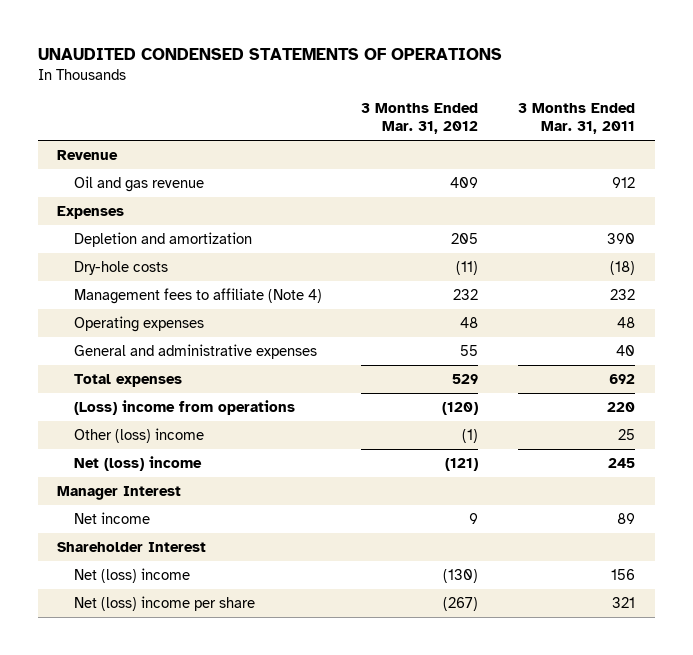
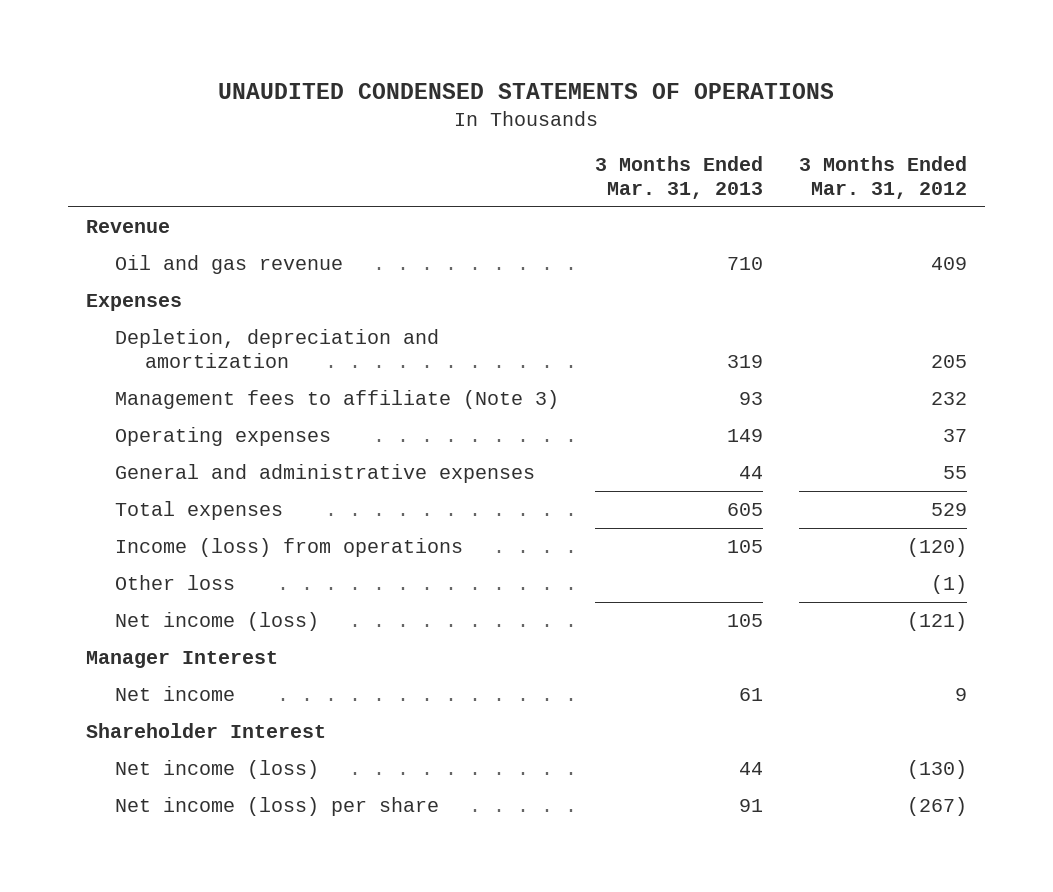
- | 3 Months Ended Mar. 31, 2012 | 3 Months Ended Mar. 31, 2011
+ | 3 Months Ended Mar. 31, 2013 | 3 Months Ended Mar. 31, 2012
- Depletion and amortization | 205 | 390
- Dry-hole costs | (11) | (18)
- Management fees to affiliate (Note 4) | 232 | 232
- Operating expenses | 48 | 48
+ Depletion, depreciation and amortization | 319 | 205
+ Management fees to affiliate (Note 3) | 93 | 232
+ Operating expenses | 149 | 37
- (Loss) income from operations | (120) | 220
- Other (loss) income | (1) | 25
- Net (loss) income | (121) | 245
+ Income (loss) from operations | 105 | (120)
+ Other loss | | (1)
+ Net income (loss) | 105 | (121)
- Net (loss) income | (130) | 156
- Net (loss) income per share | (267) | 321
+ Net income (loss) | 44 | (130)
+ Net income (loss) per share | 91 | (267)

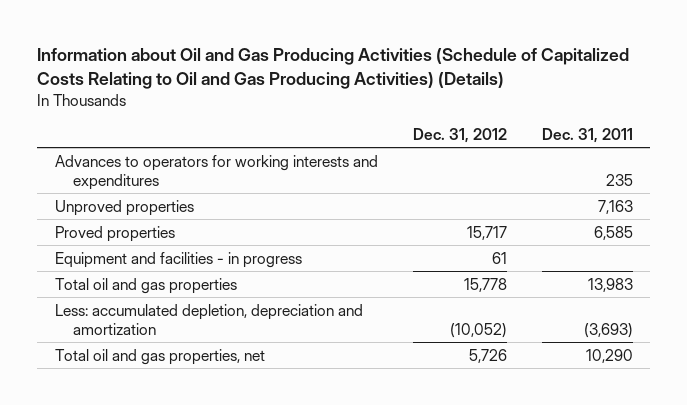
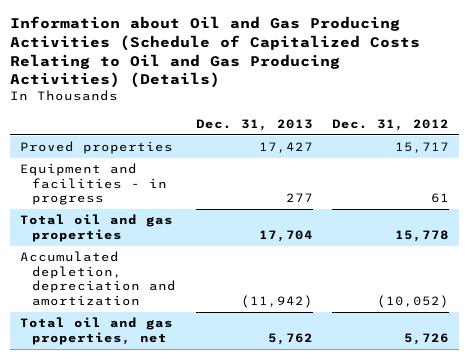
- | Dec. 31, 2012 | Dec. 31, 2011
+ | Dec. 31, 2013 | Dec. 31, 2012
- Advances to operators for working interests and expenditures | | 235
- Unproved properties | | 7,163
- Less: accumulated depletion, depreciation and amortization | (10,052) | (3,693)
+ Accumulated depletion, depreciation and amortization | (11,942) | (10,052)

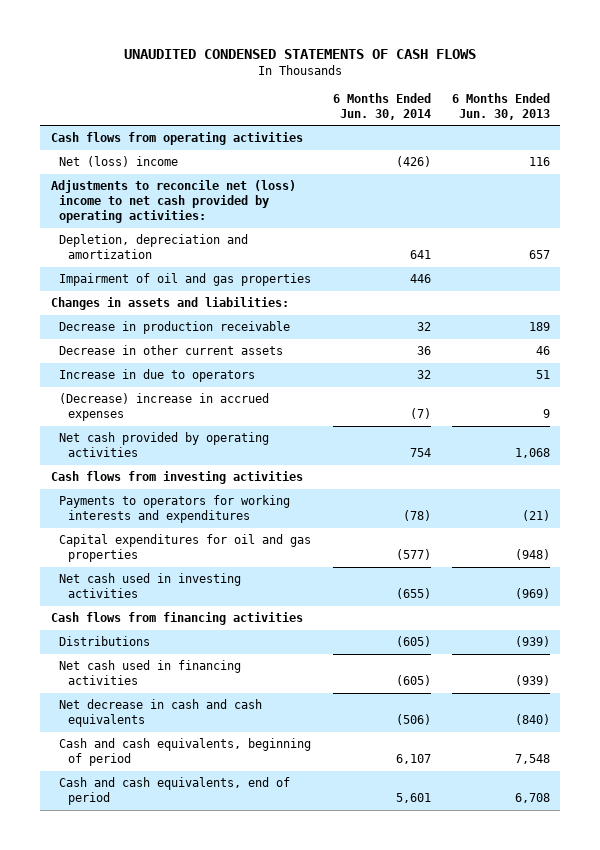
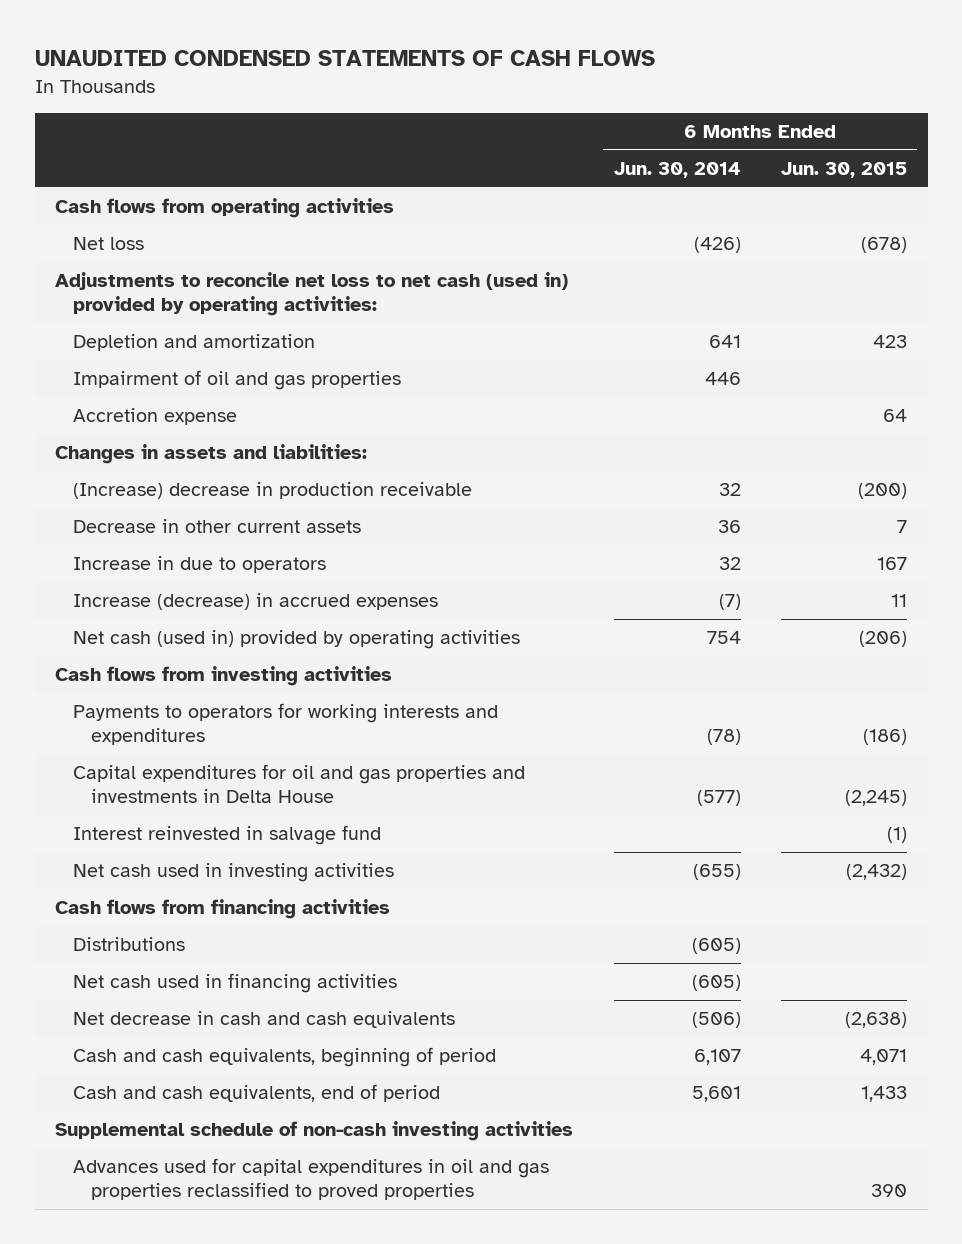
- | 6 Months Ended Jun. 30, 2014 | 6 Months Ended Jun. 30, 2013
+ | 6 Months Ended Jun. 30, 2014 | 6 Months Ended Jun. 30, 2015
- Net (loss) income | (426) | 116
- Adjustments to reconcile net (loss) income to net cash provided by operating activities:
- Depletion, depreciation and amortization | 641 | 657
+ Net loss | (426) | (678)
+ Adjustments to reconcile net loss to net cash (used in) provided by operating activities:
+ Depletion and amortization | 641 | 423
+ Accretion expense | | 64
- Decrease in production receivable | 32 | 189
+ (Increase) decrease in production receivable | 32 | (200)
- (Decrease) increase in accrued expenses | (7) | 9
- Net cash provided by operating activities | 754 | 1,068
+ Increase (decrease) in accrued expenses | (7) | 11
+ Net cash (used in) provided by operating activities | 754 | (206)
- Capital expenditures for oil and gas properties | (577) | (948)
+ Capital expenditures for oil and gas properties and investments in Delta House | (577) | (2,245)
+ Interest reinvested in salvage fund | | (1)
+ Supplemental schedule of non-cash investing activities
+ Advances used for capital expenditures in oil and gas properties reclassified to proved properties | | 390

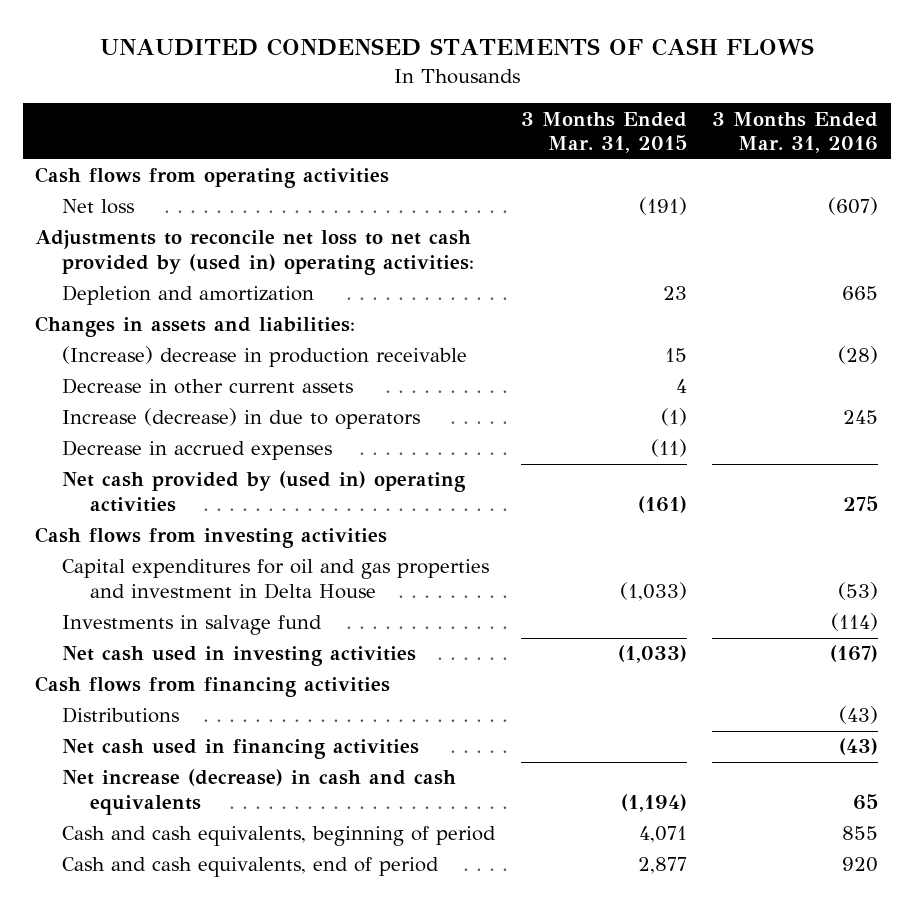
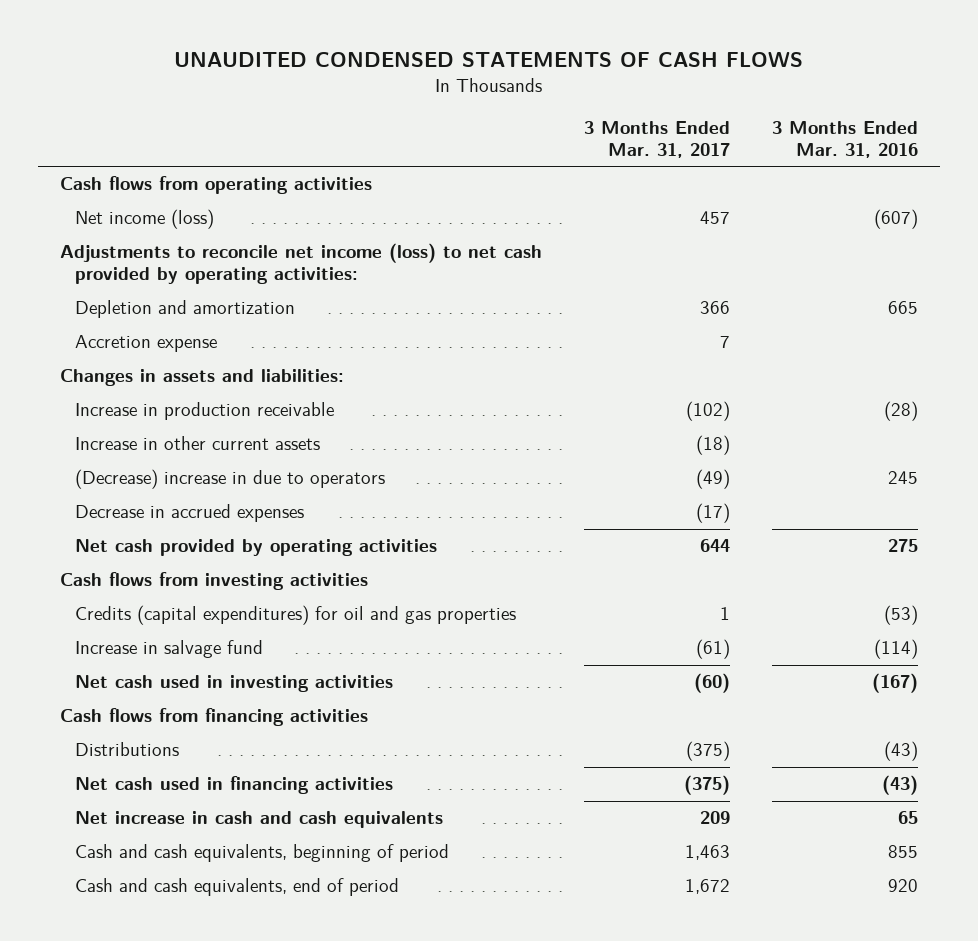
- | 3 Months Ended Mar. 31, 2015 | 3 Months Ended Mar. 31, 2016
+ | 3 Months Ended Mar. 31, 2017 | 3 Months Ended Mar. 31, 2016
- Net loss | (191) | (607)
- Adjustments to reconcile net loss to net cash provided by (used in) operating activities:
+ Net income (loss) | 457 | (607)
+ Adjustments to reconcile net income (loss) to net cash provided by operating activities:
+ Accretion expense | 7 |
- (Increase) decrease in production receivable | 15 | (28)
- Decrease in other current assets | 4 |
- Increase (decrease) in due to operators | (1) | 245
+ Increase in production receivable | (102) | (28)
+ Increase in other current assets | (18) |
+ (Decrease) increase in due to operators | (49) | 245
- Net cash provided by (used in) operating activities | (161) | 275
+ Net cash provided by operating activities | 644 | 275
- Capital expenditures for oil and gas properties and investment in Delta House | (1,033) | (53)
- Investments in salvage fund | | (114)
+ Credits (capital expenditures) for oil and gas properties | 1 | (53)
+ Increase in salvage fund | (61) | (114)
- Net increase (decrease) in cash and cash equivalents | (1,194) | 65
+ Net increase in cash and cash equivalents | 209 | 65

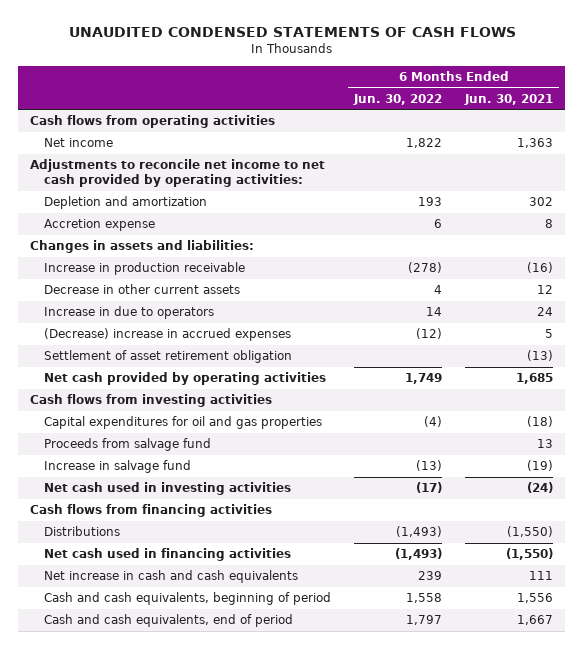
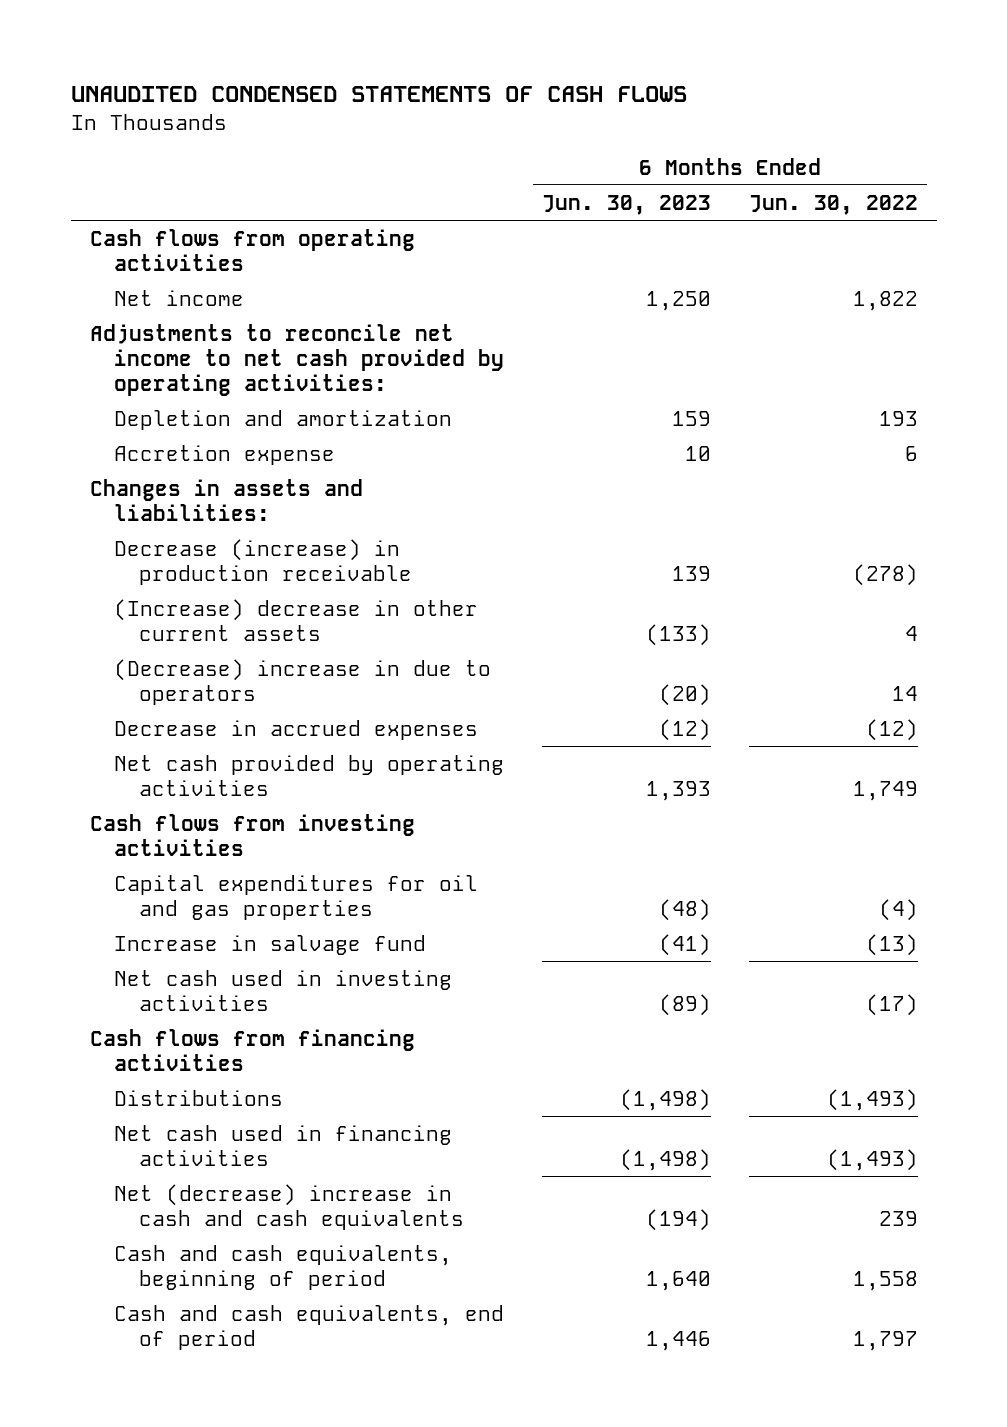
- | 6 Months Ended Jun. 30, 2022 | 6 Months Ended Jun. 30, 2021
+ | 6 Months Ended Jun. 30, 2023 | 6 Months Ended Jun. 30, 2022
- Increase in production receivable | (278) | (16)
- Decrease in other current assets | 4 | 12
- Increase in due to operators | 14 | 24
- (Decrease) increase in accrued expenses | (12) | 5
- Settlement of asset retirement obligation | | (13)
+ Decrease (increase) in production receivable | 139 | (278)
+ (Increase) decrease in other current assets | (133) | 4
+ (Decrease) increase in due to operators | (20) | 14
+ Decrease in accrued expenses | (12) | (12)
- Proceeds from salvage fund | | 13
- Net increase in cash and cash equivalents | 239 | 111
+ Net (decrease) increase in cash and cash equivalents | (194) | 239

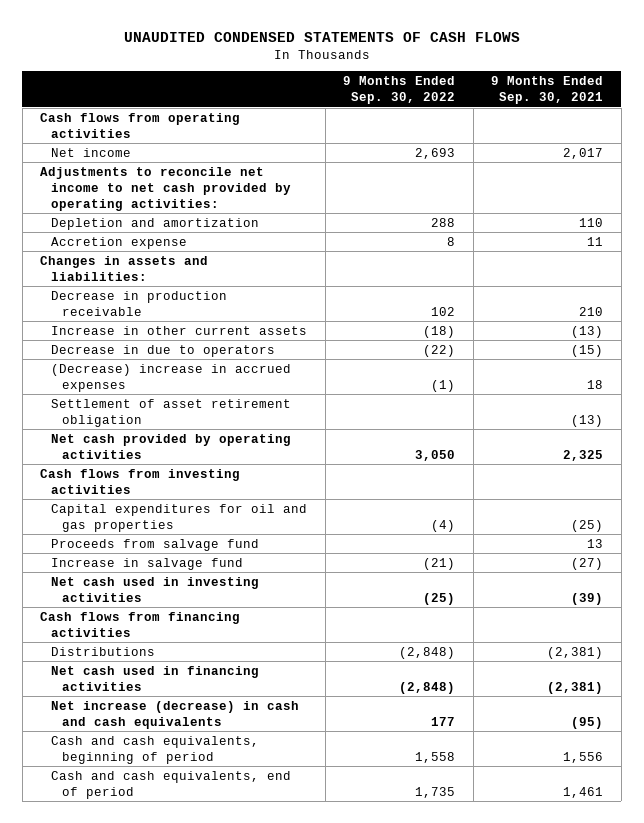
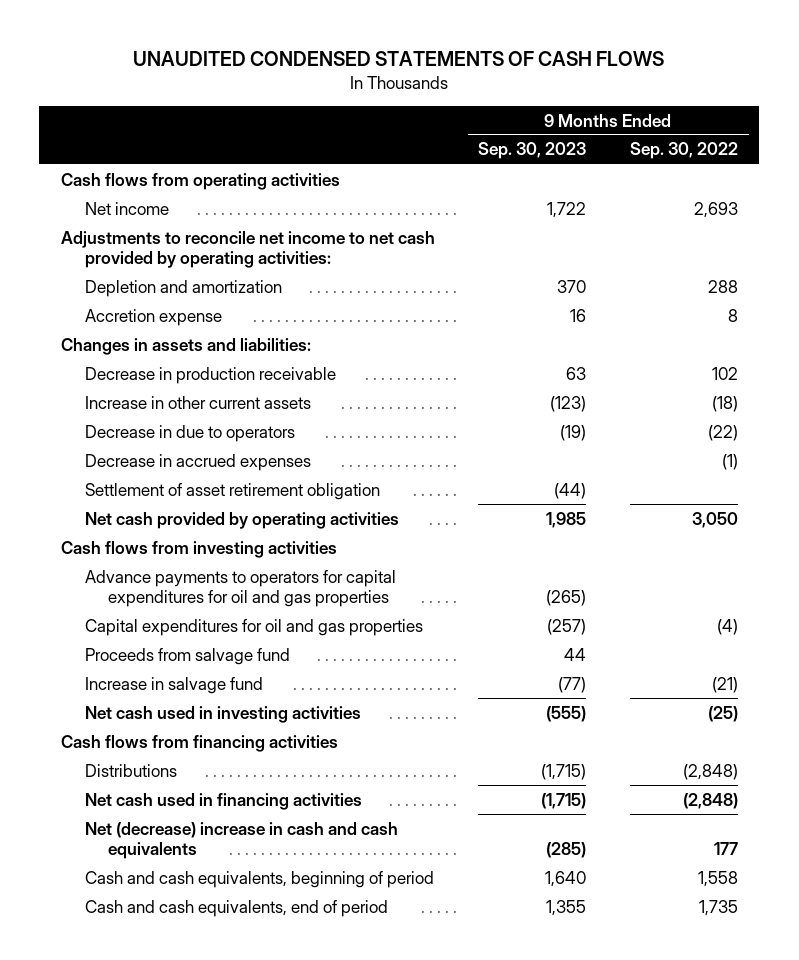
- | 9 Months Ended Sep. 30, 2022 | 9 Months Ended Sep. 30, 2021
+ | 9 Months Ended Sep. 30, 2023 | 9 Months Ended Sep. 30, 2022
- (Decrease) increase in accrued expenses | (1) | 18
+ Decrease in accrued expenses | | (1)
+ Advance payments to operators for capital expenditures for oil and gas properties | (265) |
- Net increase (decrease) in cash and cash equivalents | 177 | (95)
+ Net (decrease) increase in cash and cash equivalents | (285) | 177

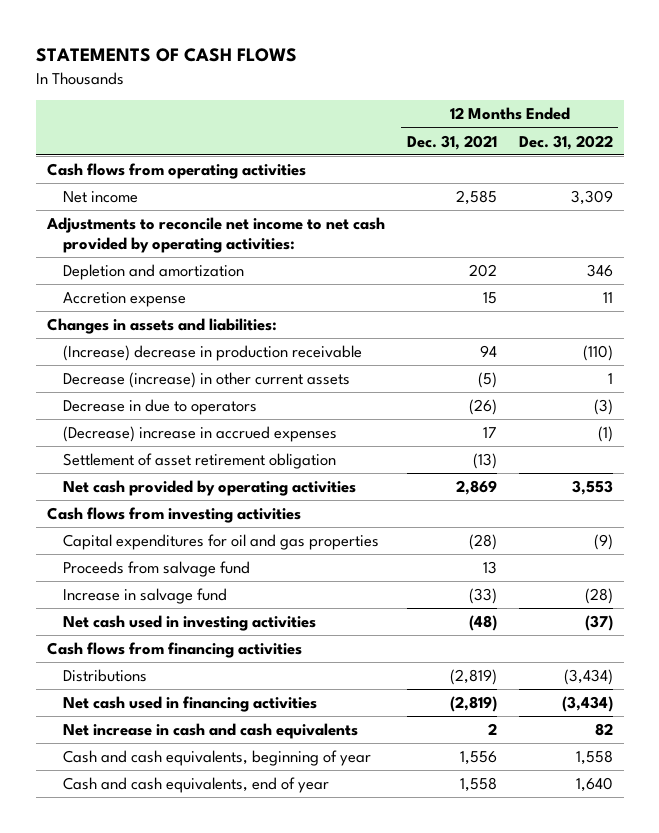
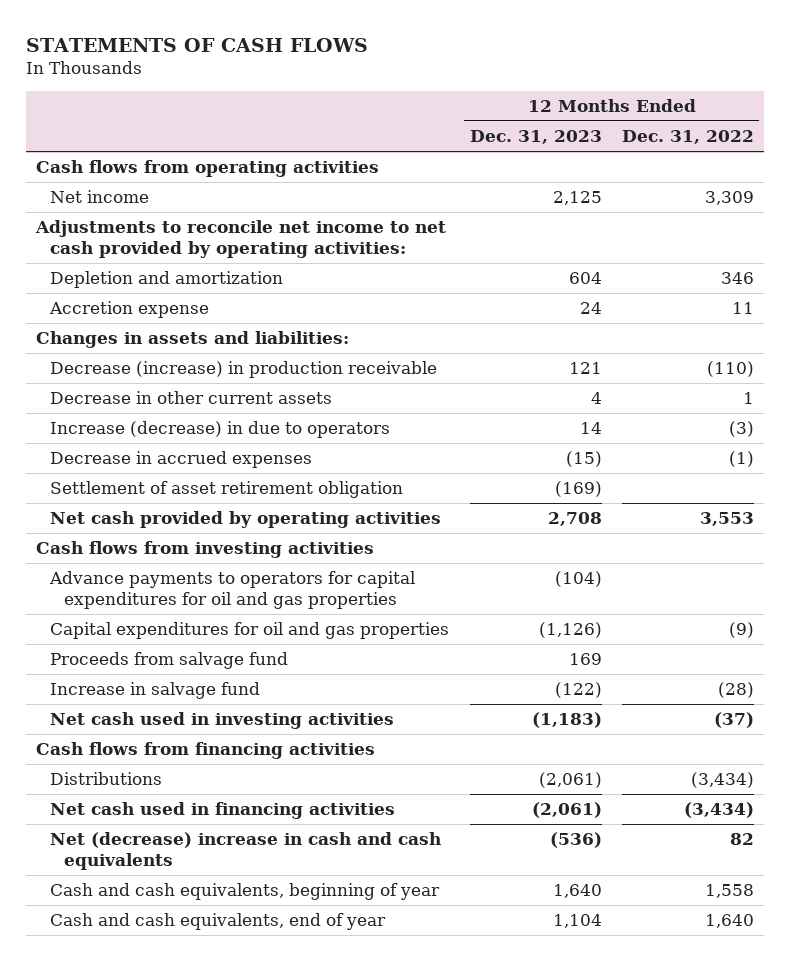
- | 12 Months Ended Dec. 31, 2021 | 12 Months Ended Dec. 31, 2022
+ | 12 Months Ended Dec. 31, 2023 | 12 Months Ended Dec. 31, 2022
- (Increase) decrease in production receivable | 94 | (110)
- Decrease (increase) in other current assets | (5) | 1
- Decrease in due to operators | (26) | (3)
- (Decrease) increase in accrued expenses | 17 | (1)
+ Decrease (increase) in production receivable | 121 | (110)
+ Decrease in other current assets | 4 | 1
+ Increase (decrease) in due to operators | 14 | (3)
+ Decrease in accrued expenses | (15) | (1)
+ Advance payments to operators for capital expenditures for oil and gas properties | (104) |
- Net increase in cash and cash equivalents | 2 | 82
+ Net (decrease) increase in cash and cash equivalents | (536) | 82

